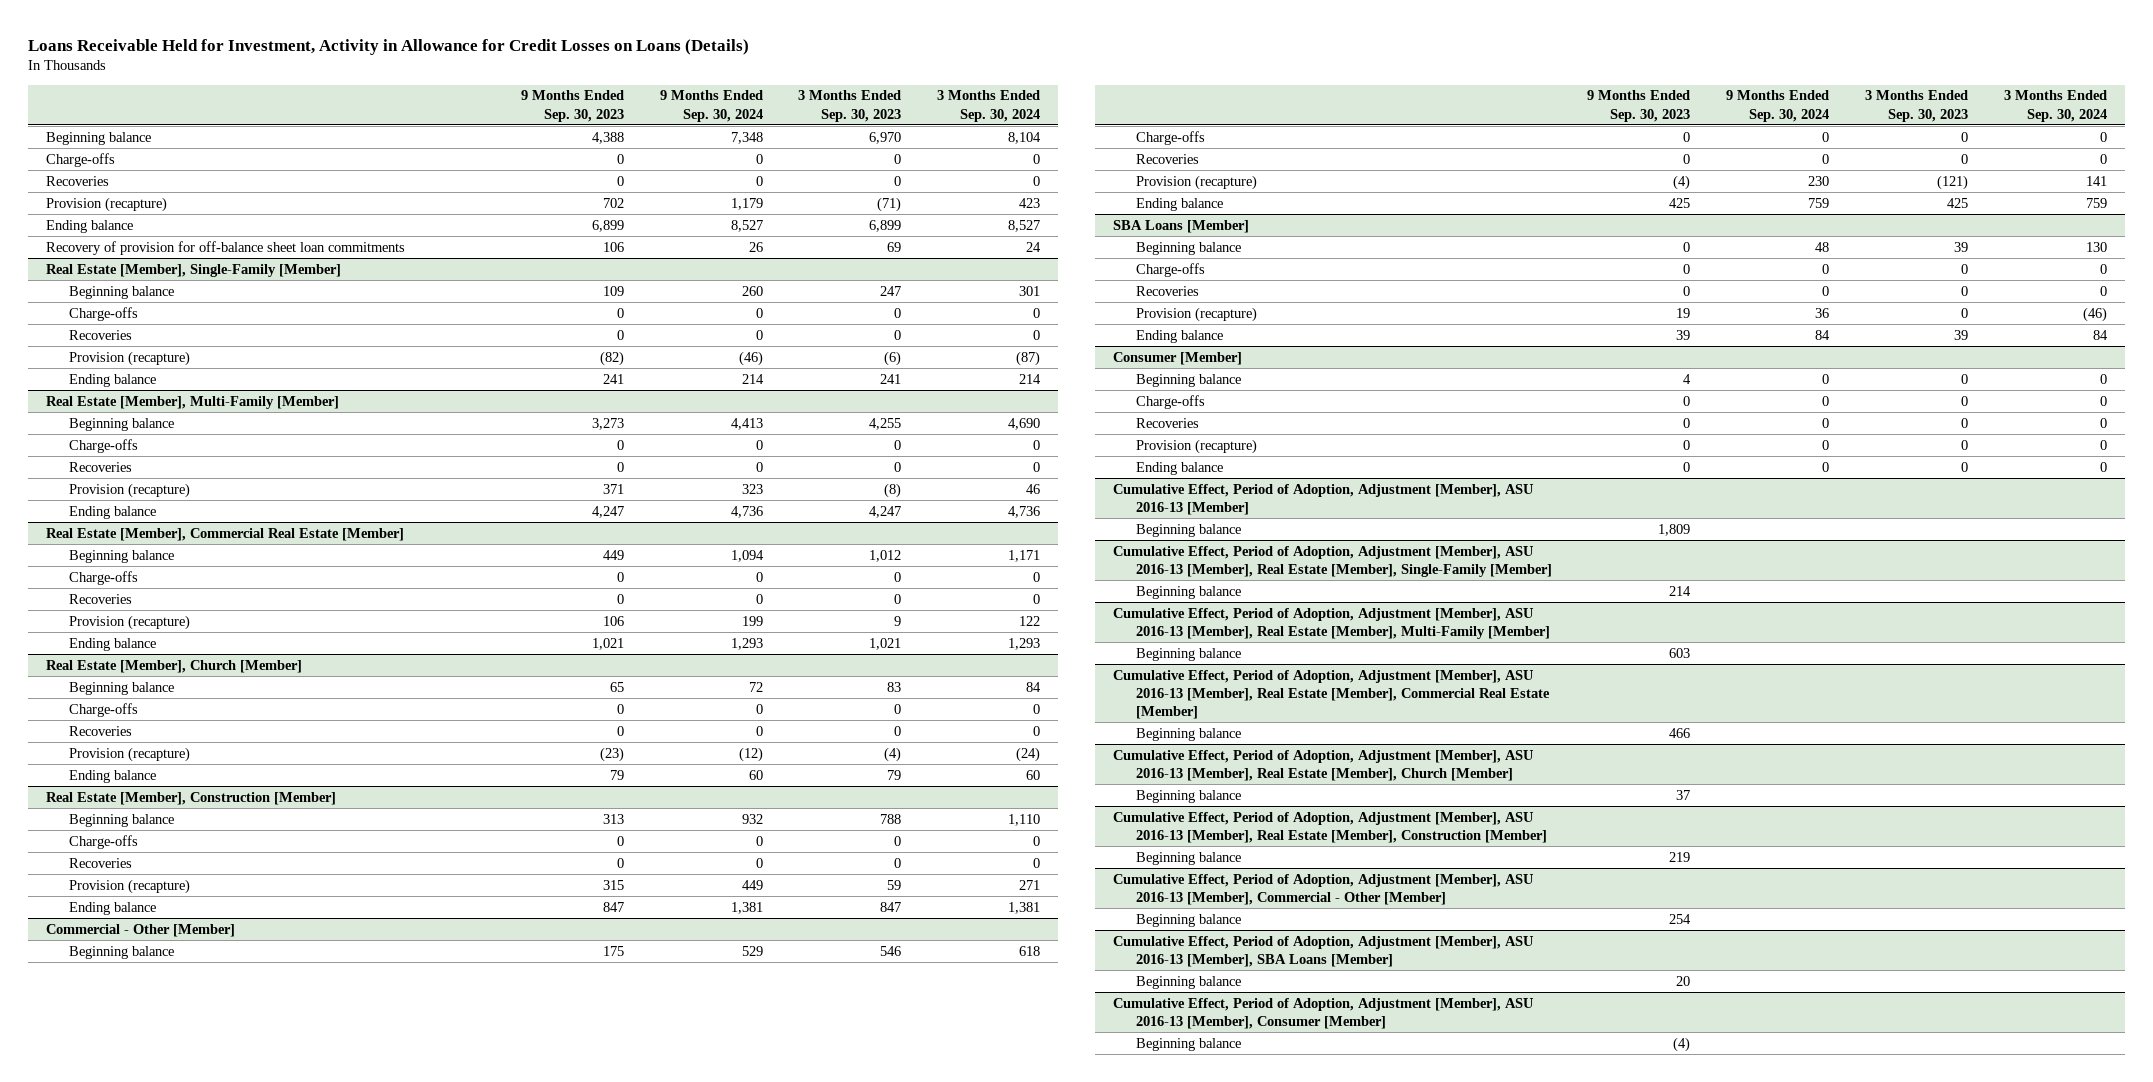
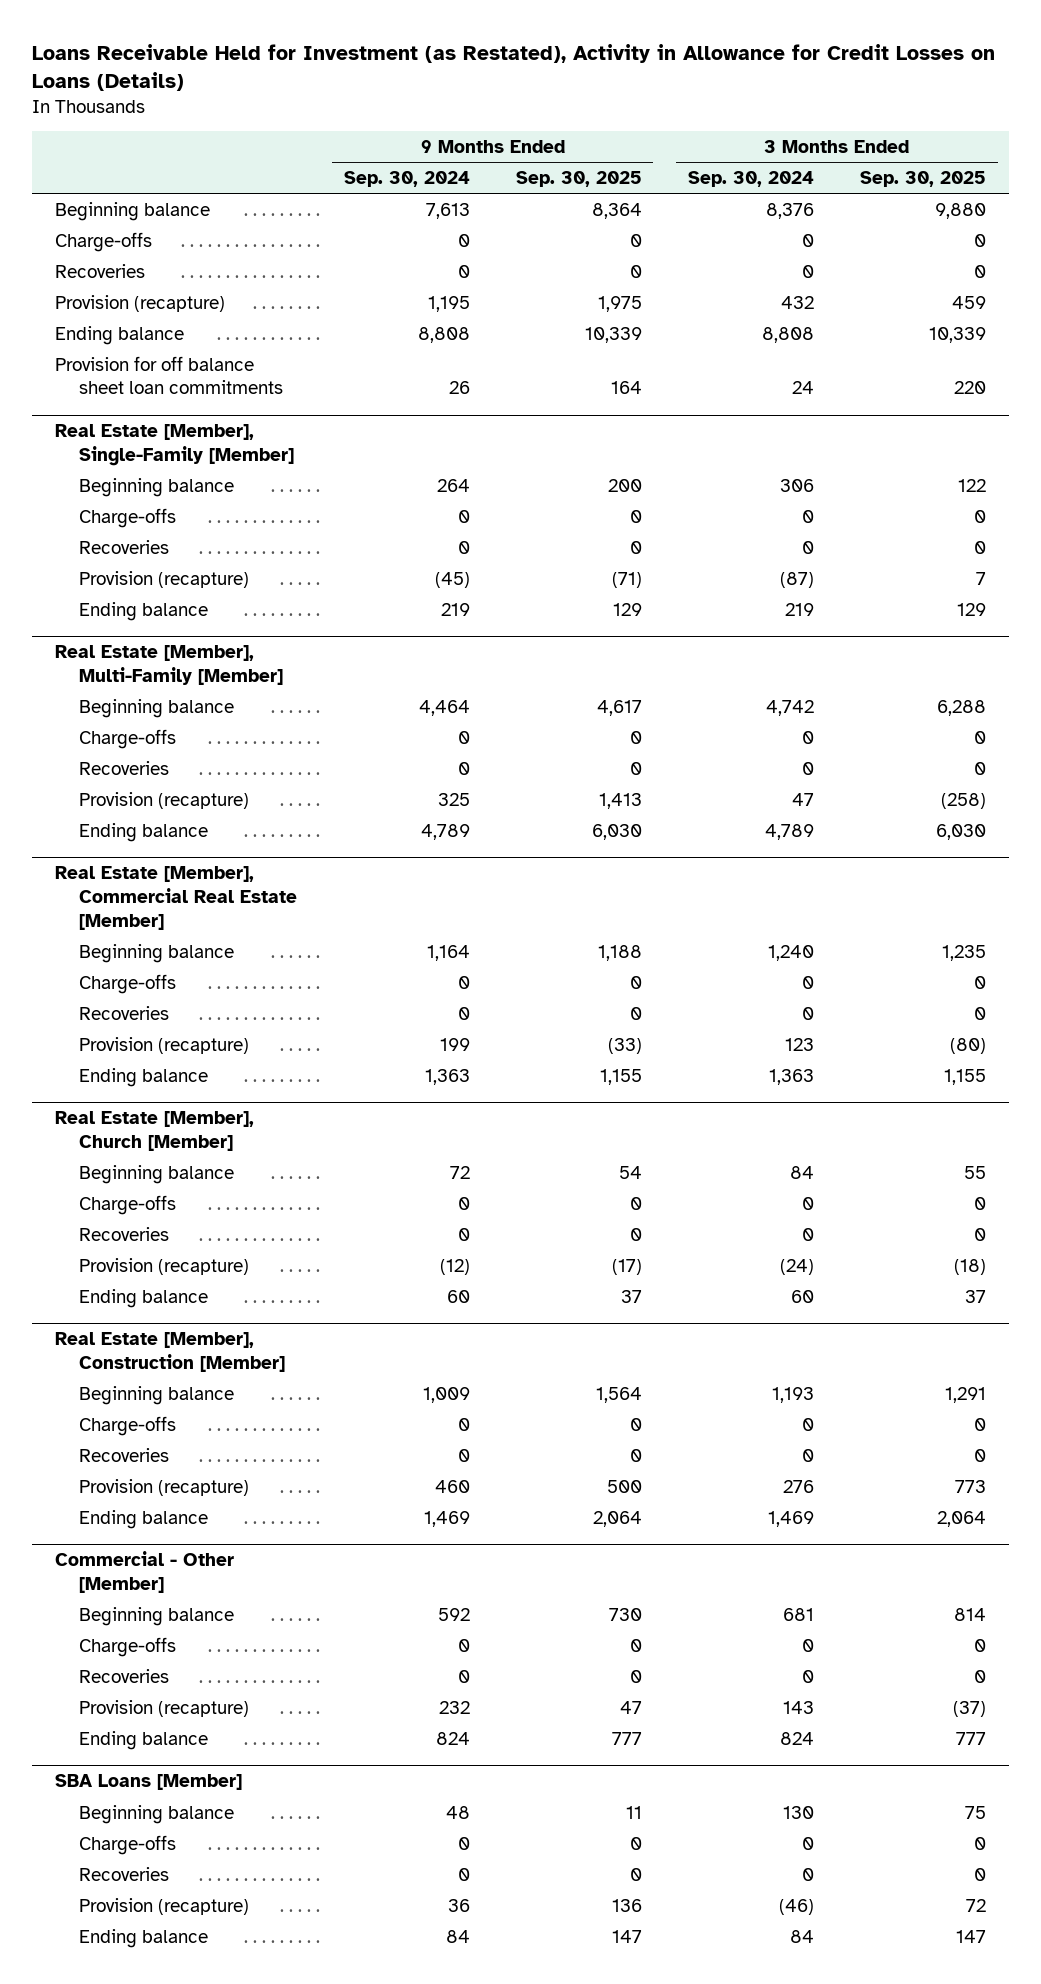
- Loans Receivable Held for Investment, Activity in Allowance for Credit Losses on Loans (Details)
+ Loans Receivable Held for Investment (as Restated), Activity in Allowance for Credit Losses on Loans (Details)
- | 9 Months Ended Sep. 30, 2023 | 9 Months Ended Sep. 30, 2024 | 3 Months Ended Sep. 30, 2023 | 3 Months Ended Sep. 30, 2024
+ | 9 Months Ended Sep. 30, 2024 | 9 Months Ended Sep. 30, 2025 | 3 Months Ended Sep. 30, 2024 | 3 Months Ended Sep. 30, 2025
- Beginning balance | 4,388 | 7,348 | 6,970 | 8,104
+ Beginning balance | 7,613 | 8,364 | 8,376 | 9,880
- Provision (recapture) | 702 | 1,179 | (71) | 423
- Ending balance | 6,899 | 8,527 | 6,899 | 8,527
- Recovery of provision for off-balance sheet loan commitments | 106 | 26 | 69 | 24
+ Provision (recapture) | 1,195 | 1,975 | 432 | 459
+ Ending balance | 8,808 | 10,339 | 8,808 | 10,339
+ Provision for off balance sheet loan commitments | 26 | 164 | 24 | 220
@ Real Estate [Member], Single-Family [Member]
- Beginning balance | 109 | 260 | 247 | 301
+ Beginning balance | 264 | 200 | 306 | 122
- Provision (recapture) | (82) | (46) | (6) | (87)
- Ending balance | 241 | 214 | 241 | 214
+ Provision (recapture) | (45) | (71) | (87) | 7
+ Ending balance | 219 | 129 | 219 | 129
@ Real Estate [Member], Multi-Family [Member]
- Beginning balance | 3,273 | 4,413 | 4,255 | 4,690
+ Beginning balance | 4,464 | 4,617 | 4,742 | 6,288
- Provision (recapture) | 371 | 323 | (8) | 46
- Ending balance | 4,247 | 4,736 | 4,247 | 4,736
+ Provision (recapture) | 325 | 1,413 | 47 | (258)
+ Ending balance | 4,789 | 6,030 | 4,789 | 6,030
@ Real Estate [Member], Commercial Real Estate [Member]
- Beginning balance | 449 | 1,094 | 1,012 | 1,171
+ Beginning balance | 1,164 | 1,188 | 1,240 | 1,235
- Provision (recapture) | 106 | 199 | 9 | 122
- Ending balance | 1,021 | 1,293 | 1,021 | 1,293
+ Provision (recapture) | 199 | (33) | 123 | (80)
+ Ending balance | 1,363 | 1,155 | 1,363 | 1,155
@ Real Estate [Member], Construction [Member]
- Beginning balance | 313 | 932 | 788 | 1,110
+ Beginning balance | 1,009 | 1,564 | 1,193 | 1,291
- Provision (recapture) | 315 | 449 | 59 | 271
- Ending balance | 847 | 1,381 | 847 | 1,381
+ Provision (recapture) | 460 | 500 | 276 | 773
+ Ending balance | 1,469 | 2,064 | 1,469 | 2,064
@ Commercial - Other [Member]
- Beginning balance | 175 | 529 | 546 | 618
+ Beginning balance | 592 | 730 | 681 | 814
- Provision (recapture) | (4) | 230 | (121) | 141
- Ending balance | 425 | 759 | 425 | 759
+ Provision (recapture) | 232 | 47 | 143 | (37)
+ Ending balance | 824 | 777 | 824 | 777
- Consumer [Member]
- Beginning balance | 4 | 0 | 0 | 0
- Charge-offs | 0 | 0 | 0 | 0
- Recoveries | 0 | 0 | 0 | 0
- Provision (recapture) | 0 | 0 | 0 | 0
- Ending balance | 0 | 0 | 0 | 0
- Cumulative Effect, Period of Adoption, Adjustment [Member], ASU 2016-13 [Member]
- Beginning balance | 1,809 | | |
- Cumulative Effect, Period of Adoption, Adjustment [Member], ASU 2016-13 [Member], Real Estate [Member], Single-Family [Member]
- Beginning balance | 214 | | |
- Cumulative Effect, Period of Adoption, Adjustment [Member], ASU 2016-13 [Member], Real Estate [Member], Multi-Family [Member]
- Beginning balance | 603 | | |
- Cumulative Effect, Period of Adoption, Adjustment [Member], ASU 2016-13 [Member], Real Estate [Member], Commercial Real Estate [Member]
- Beginning balance | 466 | | |
- Cumulative Effect, Period of Adoption, Adjustment [Member], ASU 2016-13 [Member], Real Estate [Member], Church [Member]
- Beginning balance | 37 | | |
- Cumulative Effect, Period of Adoption, Adjustment [Member], ASU 2016-13 [Member], Real Estate [Member], Construction [Member]
- Beginning balance | 219 | | |
- Cumulative Effect, Period of Adoption, Adjustment [Member], ASU 2016-13 [Member], Commercial - Other [Member]
- Beginning balance | 254 | | |
- Cumulative Effect, Period of Adoption, Adjustment [Member], ASU 2016-13 [Member], SBA Loans [Member]
- Beginning balance | 20 | | |
- Cumulative Effect, Period of Adoption, Adjustment [Member], ASU 2016-13 [Member], Consumer [Member]
- Beginning balance | (4) | | |

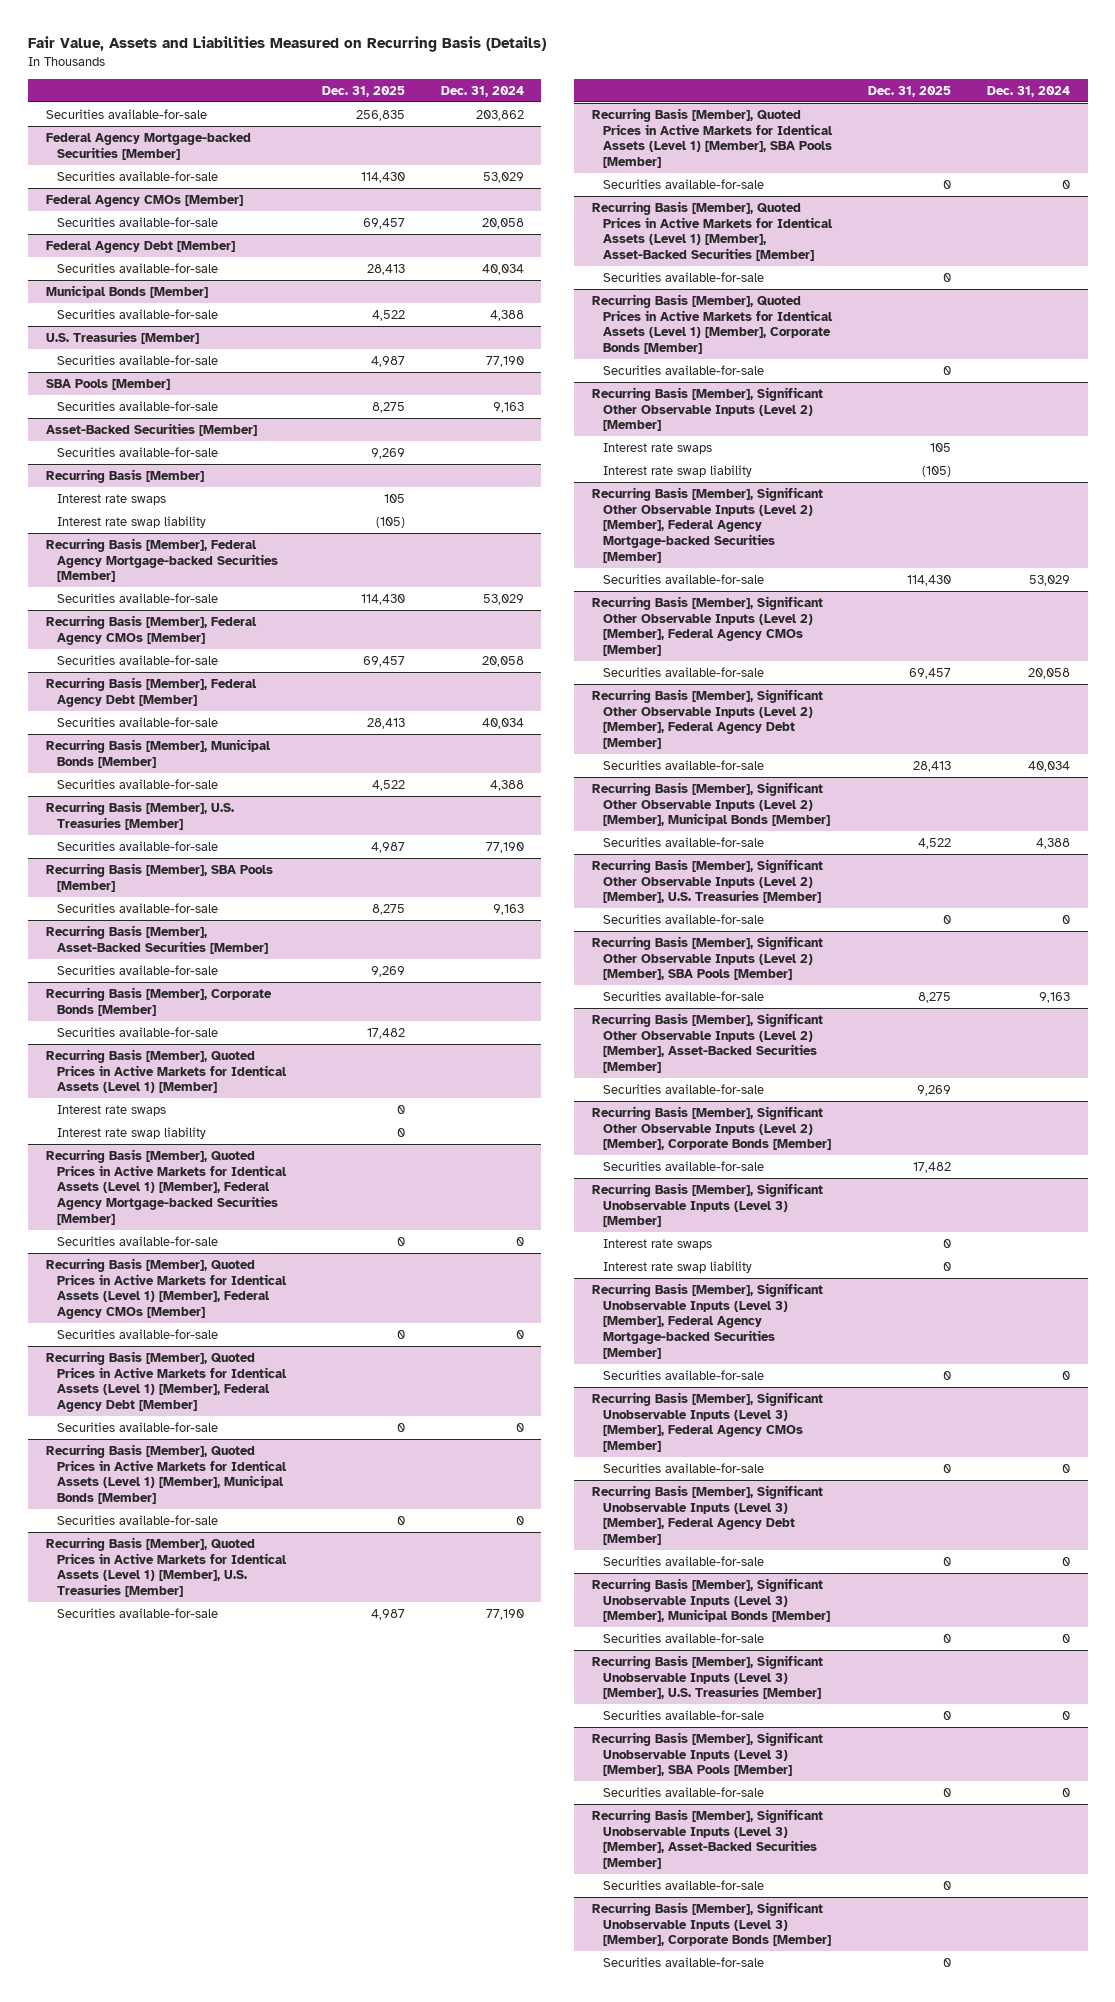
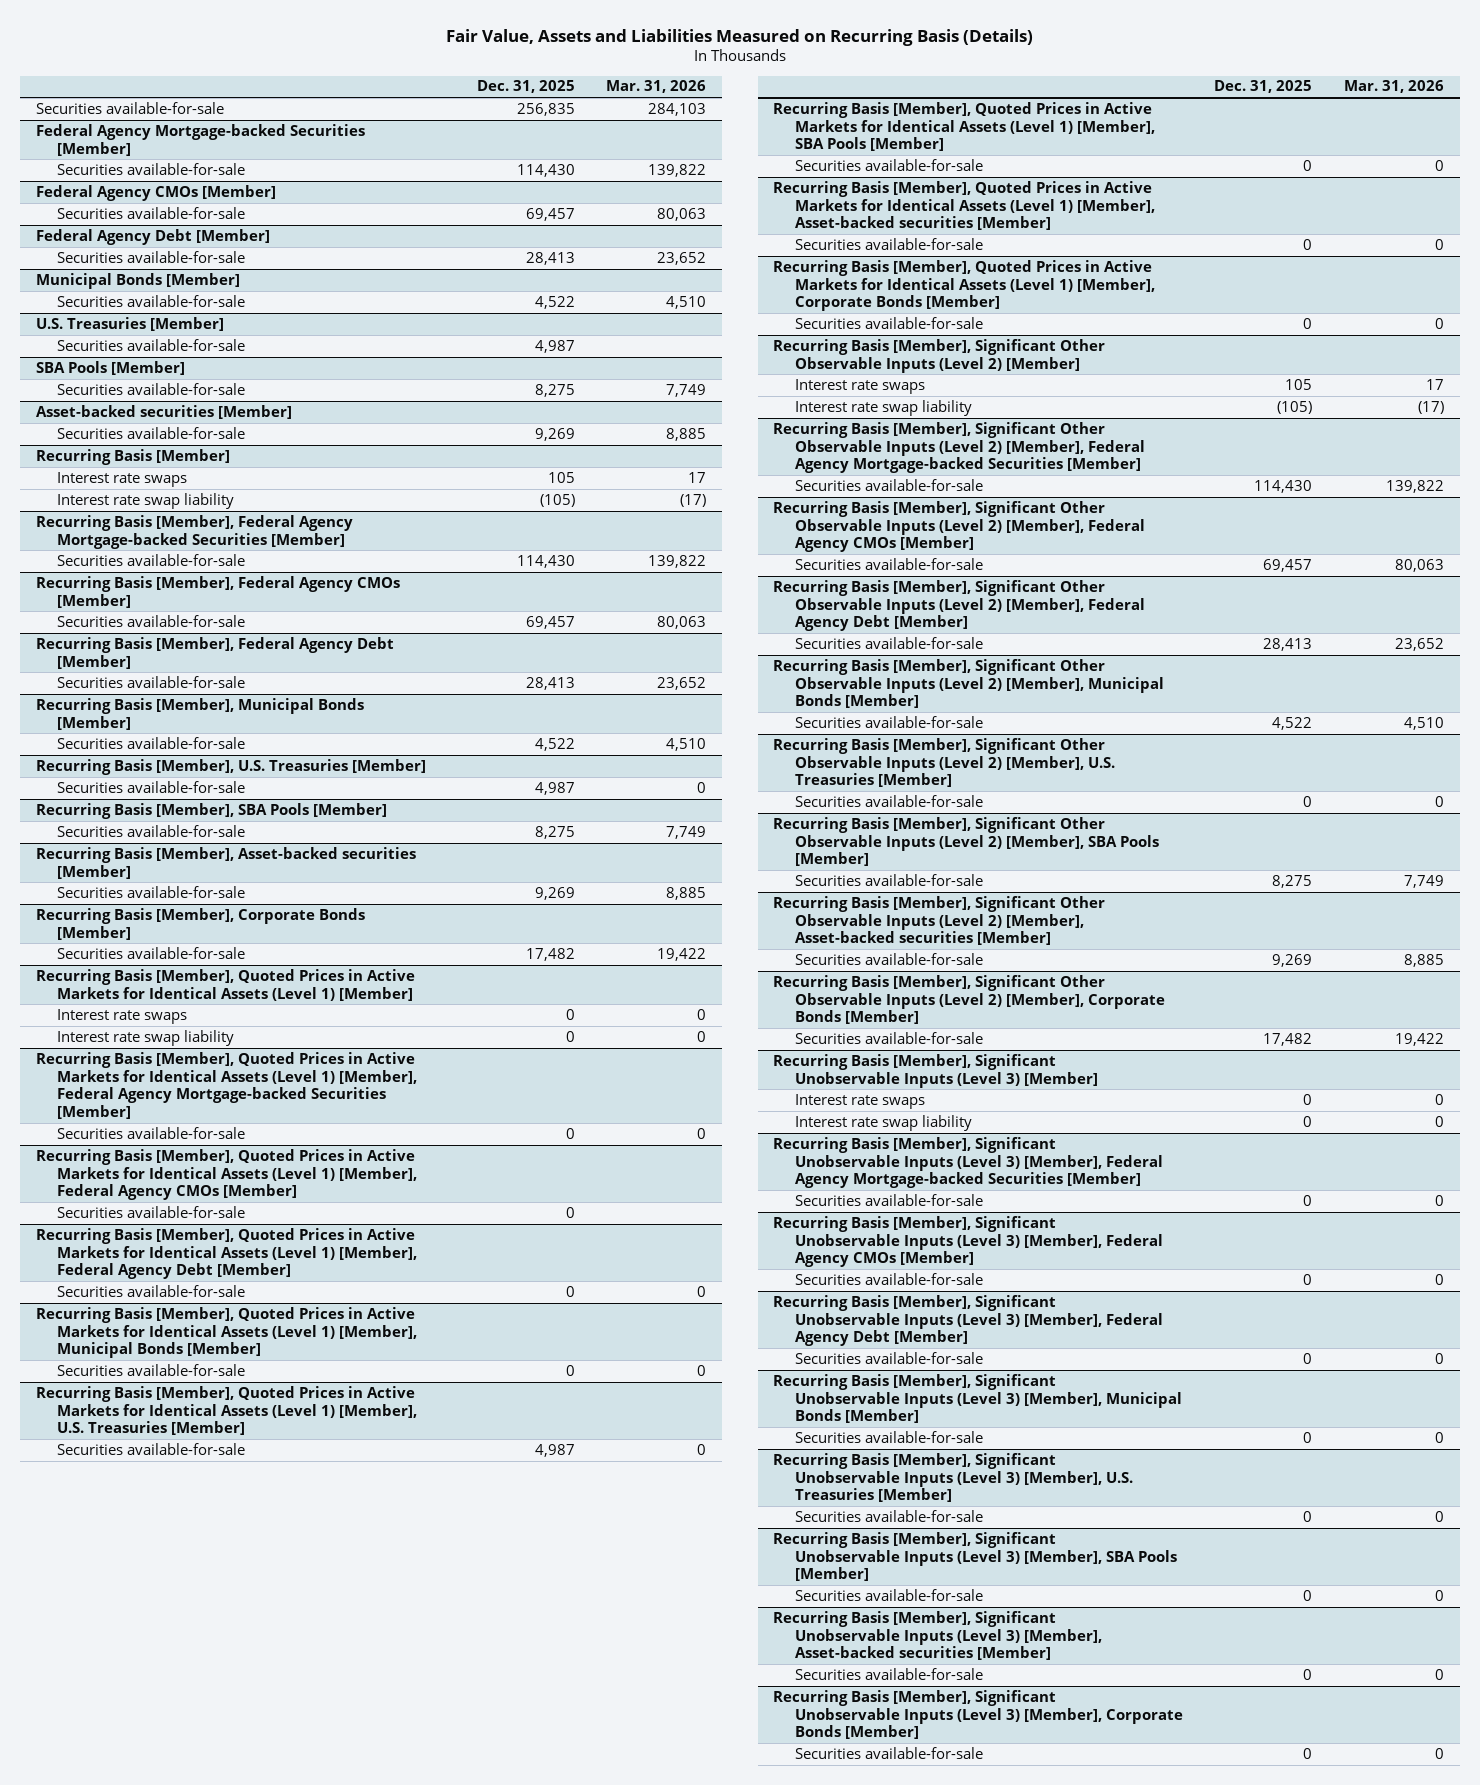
- | Dec. 31, 2025 | Dec. 31, 2024
+ | Dec. 31, 2025 | Mar. 31, 2026
- Asset-Backed Securities [Member]
+ Asset-backed securities [Member]
- Recurring Basis [Member], Asset-Backed Securities [Member]
+ Recurring Basis [Member], Asset-backed securities [Member]
- Recurring Basis [Member], Quoted Prices in Active Markets for Identical Assets (Level 1) [Member], Asset-Backed Securities [Member]
+ Recurring Basis [Member], Quoted Prices in Active Markets for Identical Assets (Level 1) [Member], Asset-backed securities [Member]
- Recurring Basis [Member], Significant Other Observable Inputs (Level 2) [Member], Asset-Backed Securities [Member]
+ Recurring Basis [Member], Significant Other Observable Inputs (Level 2) [Member], Asset-backed securities [Member]
- Recurring Basis [Member], Significant Unobservable Inputs (Level 3) [Member], Asset-Backed Securities [Member]
+ Recurring Basis [Member], Significant Unobservable Inputs (Level 3) [Member], Asset-backed securities [Member]

